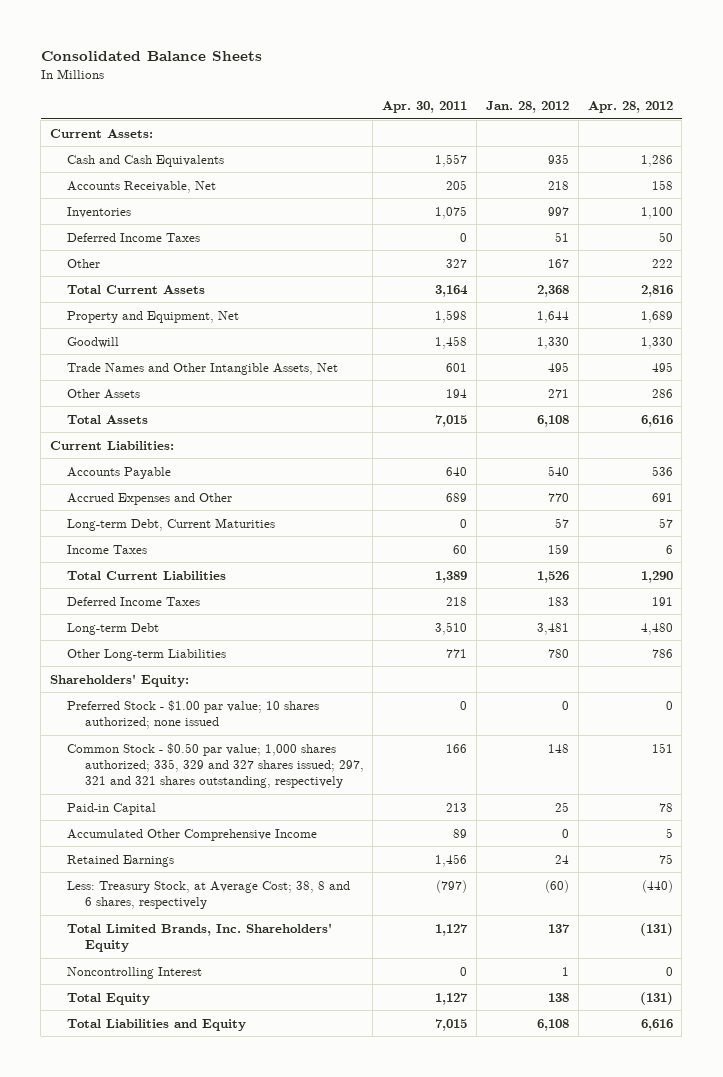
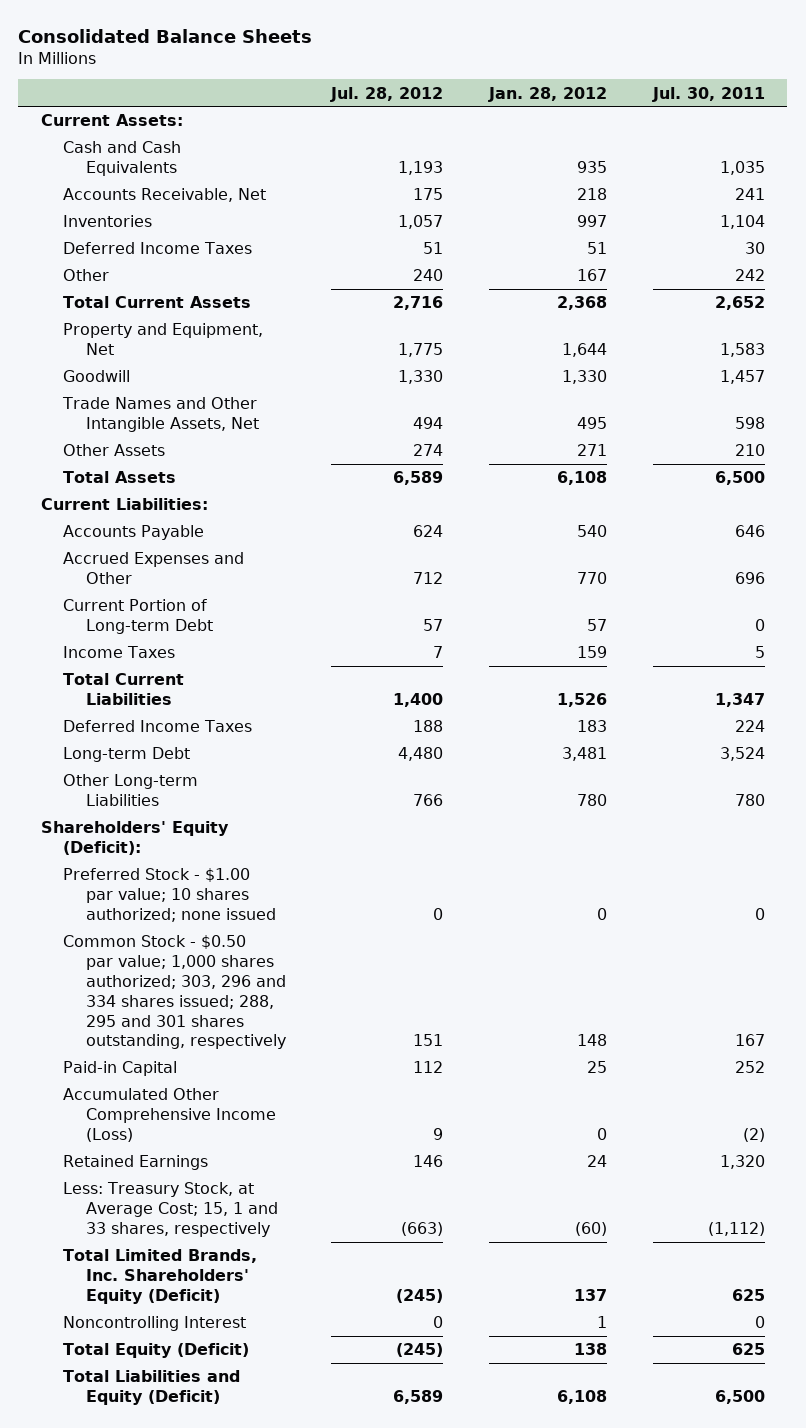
- | Apr. 30, 2011 | Jan. 28, 2012 | Apr. 28, 2012
+ | Jul. 28, 2012 | Jan. 28, 2012 | Jul. 30, 2011
- Long-term Debt, Current Maturities | 0 | 57 | 57
+ Current Portion of Long-term Debt | 57 | 57 | 0
- Shareholders' Equity:
+ Shareholders' Equity (Deficit):
- Common Stock - $0.50 par value; 1,000 shares authorized; 335, 329 and 327 shares issued; 297, 321 and 321 shares outstanding, respectively | 166 | 148 | 151
+ Common Stock - $0.50 par value; 1,000 shares authorized; 303, 296 and 334 shares issued; 288, 295 and 301 shares outstanding, respectively | 151 | 148 | 167
- Accumulated Other Comprehensive Income | 89 | 0 | 5
+ Accumulated Other Comprehensive Income (Loss) | 9 | 0 | (2)
- Less: Treasury Stock, at Average Cost; 38, 8 and 6 shares, respectively | (797) | (60) | (440)
- Total Limited Brands, Inc. Shareholders' Equity | 1,127 | 137 | (131)
+ Less: Treasury Stock, at Average Cost; 15, 1 and 33 shares, respectively | (663) | (60) | (1,112)
+ Total Limited Brands, Inc. Shareholders' Equity (Deficit) | (245) | 137 | 625
- Total Equity | 1,127 | 138 | (131)
- Total Liabilities and Equity | 7,015 | 6,108 | 6,616
+ Total Equity (Deficit) | (245) | 138 | 625
+ Total Liabilities and Equity (Deficit) | 6,589 | 6,108 | 6,500

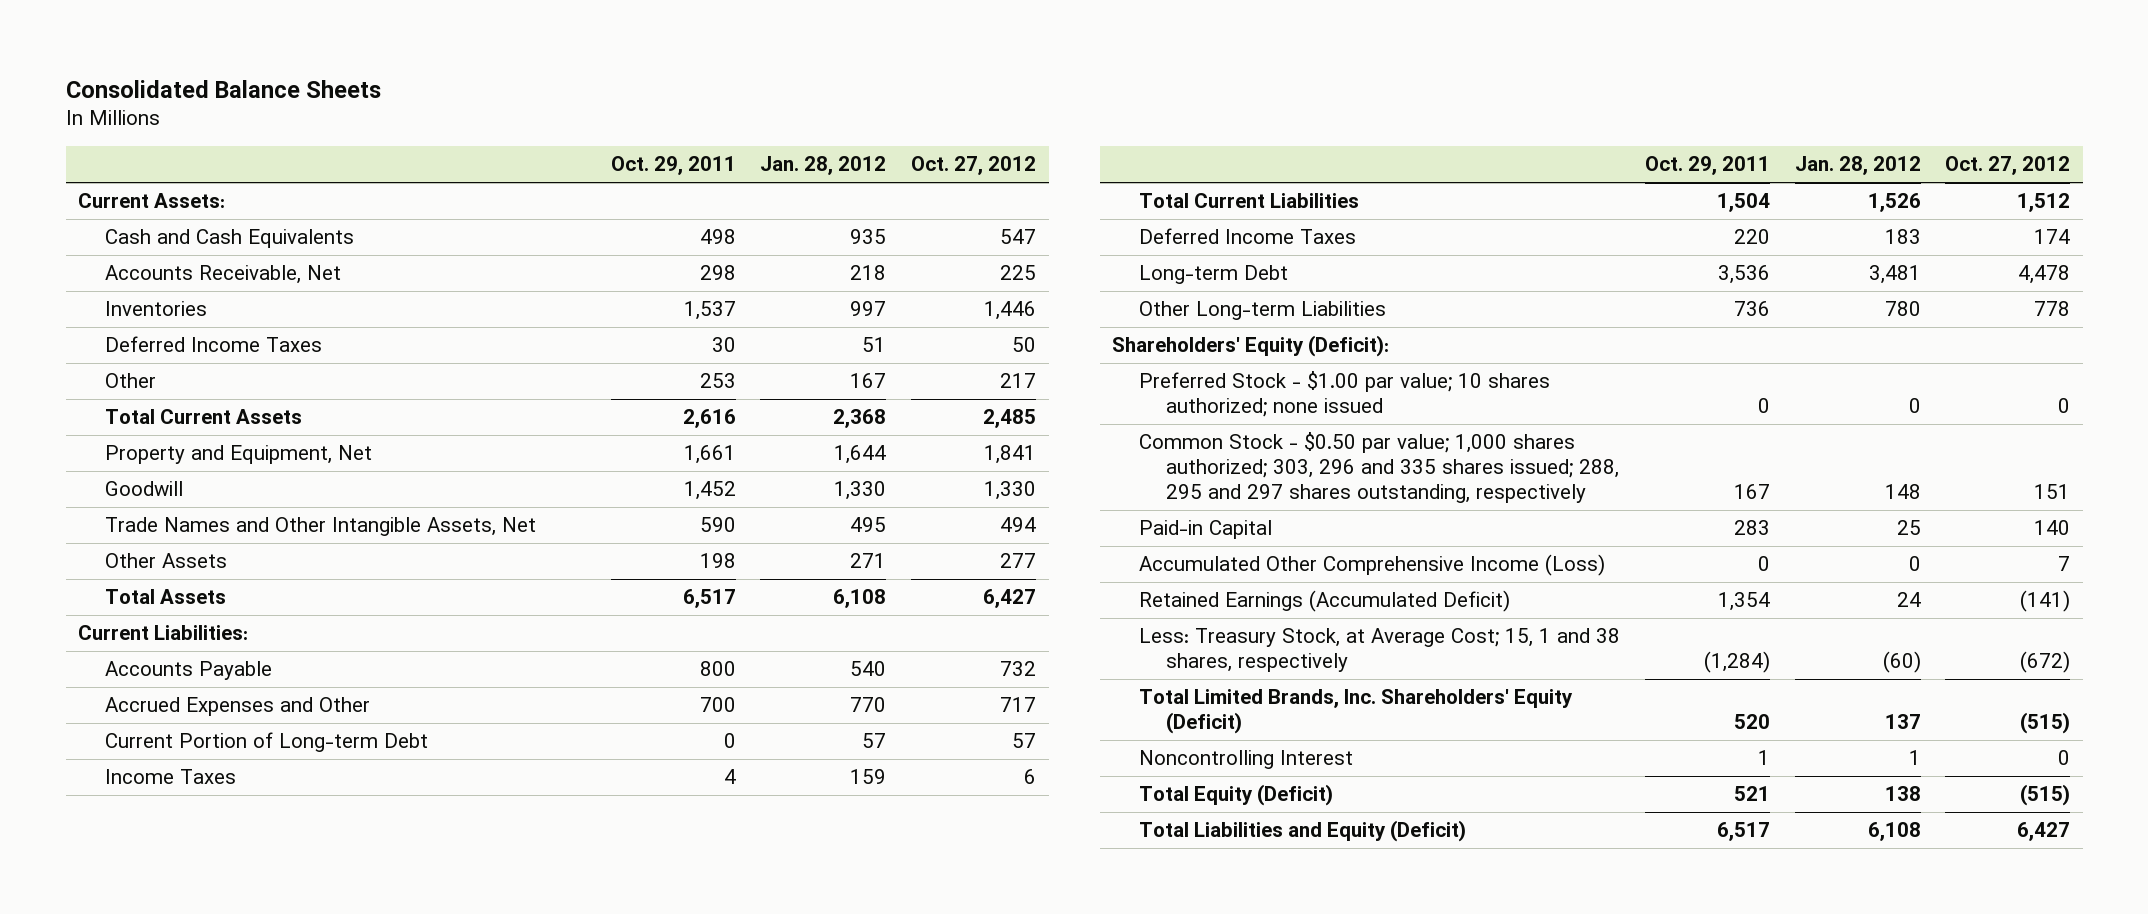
- | Jul. 28, 2012 | Jan. 28, 2012 | Jul. 30, 2011
+ | Oct. 29, 2011 | Jan. 28, 2012 | Oct. 27, 2012
- Common Stock - $0.50 par value; 1,000 shares authorized; 303, 296 and 334 shares issued; 288, 295 and 301 shares outstanding, respectively | 151 | 148 | 167
+ Common Stock - $0.50 par value; 1,000 shares authorized; 303, 296 and 335 shares issued; 288, 295 and 297 shares outstanding, respectively | 167 | 148 | 151
- Retained Earnings | 146 | 24 | 1,320
- Less: Treasury Stock, at Average Cost; 15, 1 and 33 shares, respectively | (663) | (60) | (1,112)
+ Retained Earnings (Accumulated Deficit) | 1,354 | 24 | (141)
+ Less: Treasury Stock, at Average Cost; 15, 1 and 38 shares, respectively | (1,284) | (60) | (672)

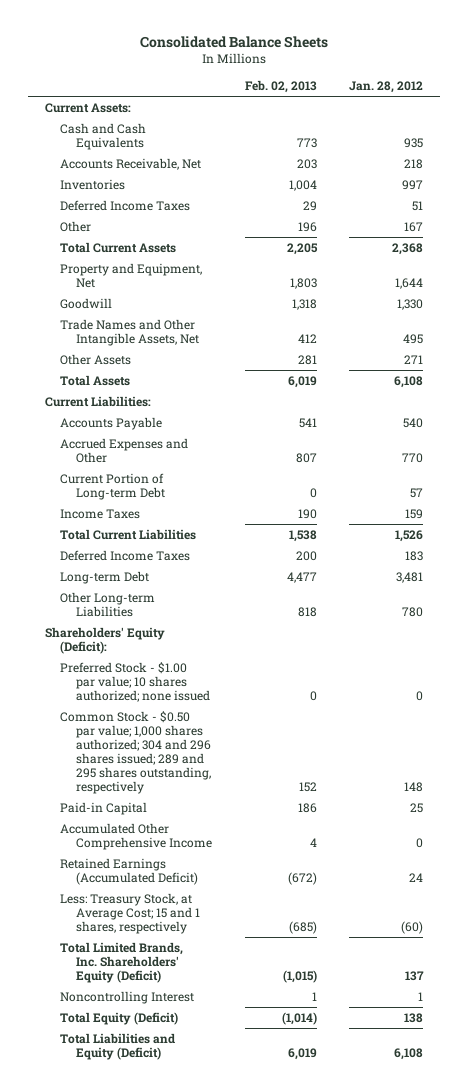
- | Oct. 29, 2011 | Jan. 28, 2012 | Oct. 27, 2012
+ | Feb. 02, 2013 | Jan. 28, 2012
- Common Stock - $0.50 par value; 1,000 shares authorized; 303, 296 and 335 shares issued; 288, 295 and 297 shares outstanding, respectively | 167 | 148 | 151
+ Common Stock - $0.50 par value; 1,000 shares authorized; 304 and 296 shares issued; 289 and 295 shares outstanding, respectively | 152 | 148
- Accumulated Other Comprehensive Income (Loss) | 0 | 0 | 7
+ Accumulated Other Comprehensive Income | 4 | 0
- Less: Treasury Stock, at Average Cost; 15, 1 and 38 shares, respectively | (1,284) | (60) | (672)
+ Less: Treasury Stock, at Average Cost; 15 and 1 shares, respectively | (685) | (60)

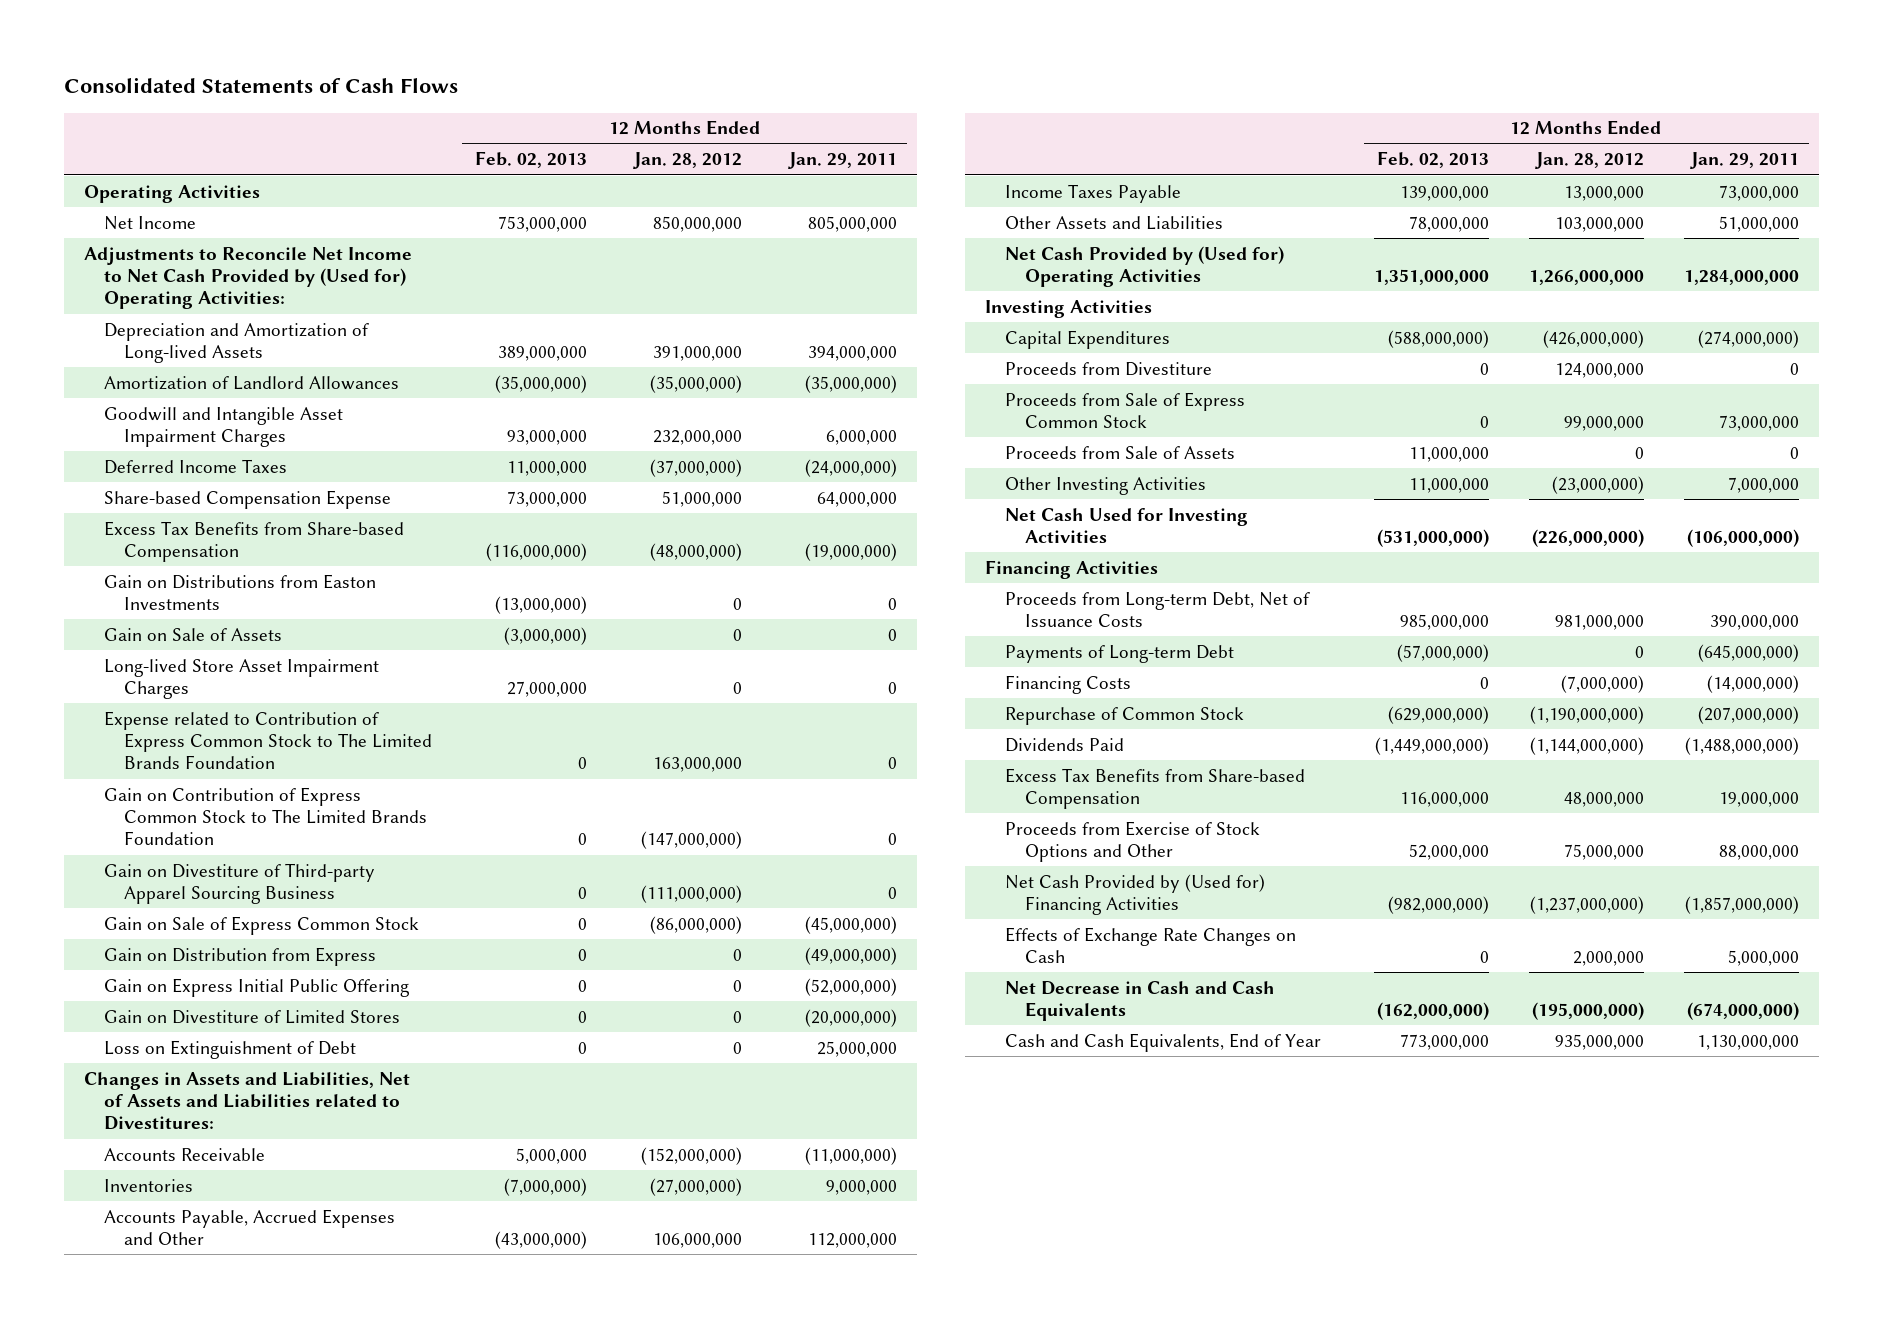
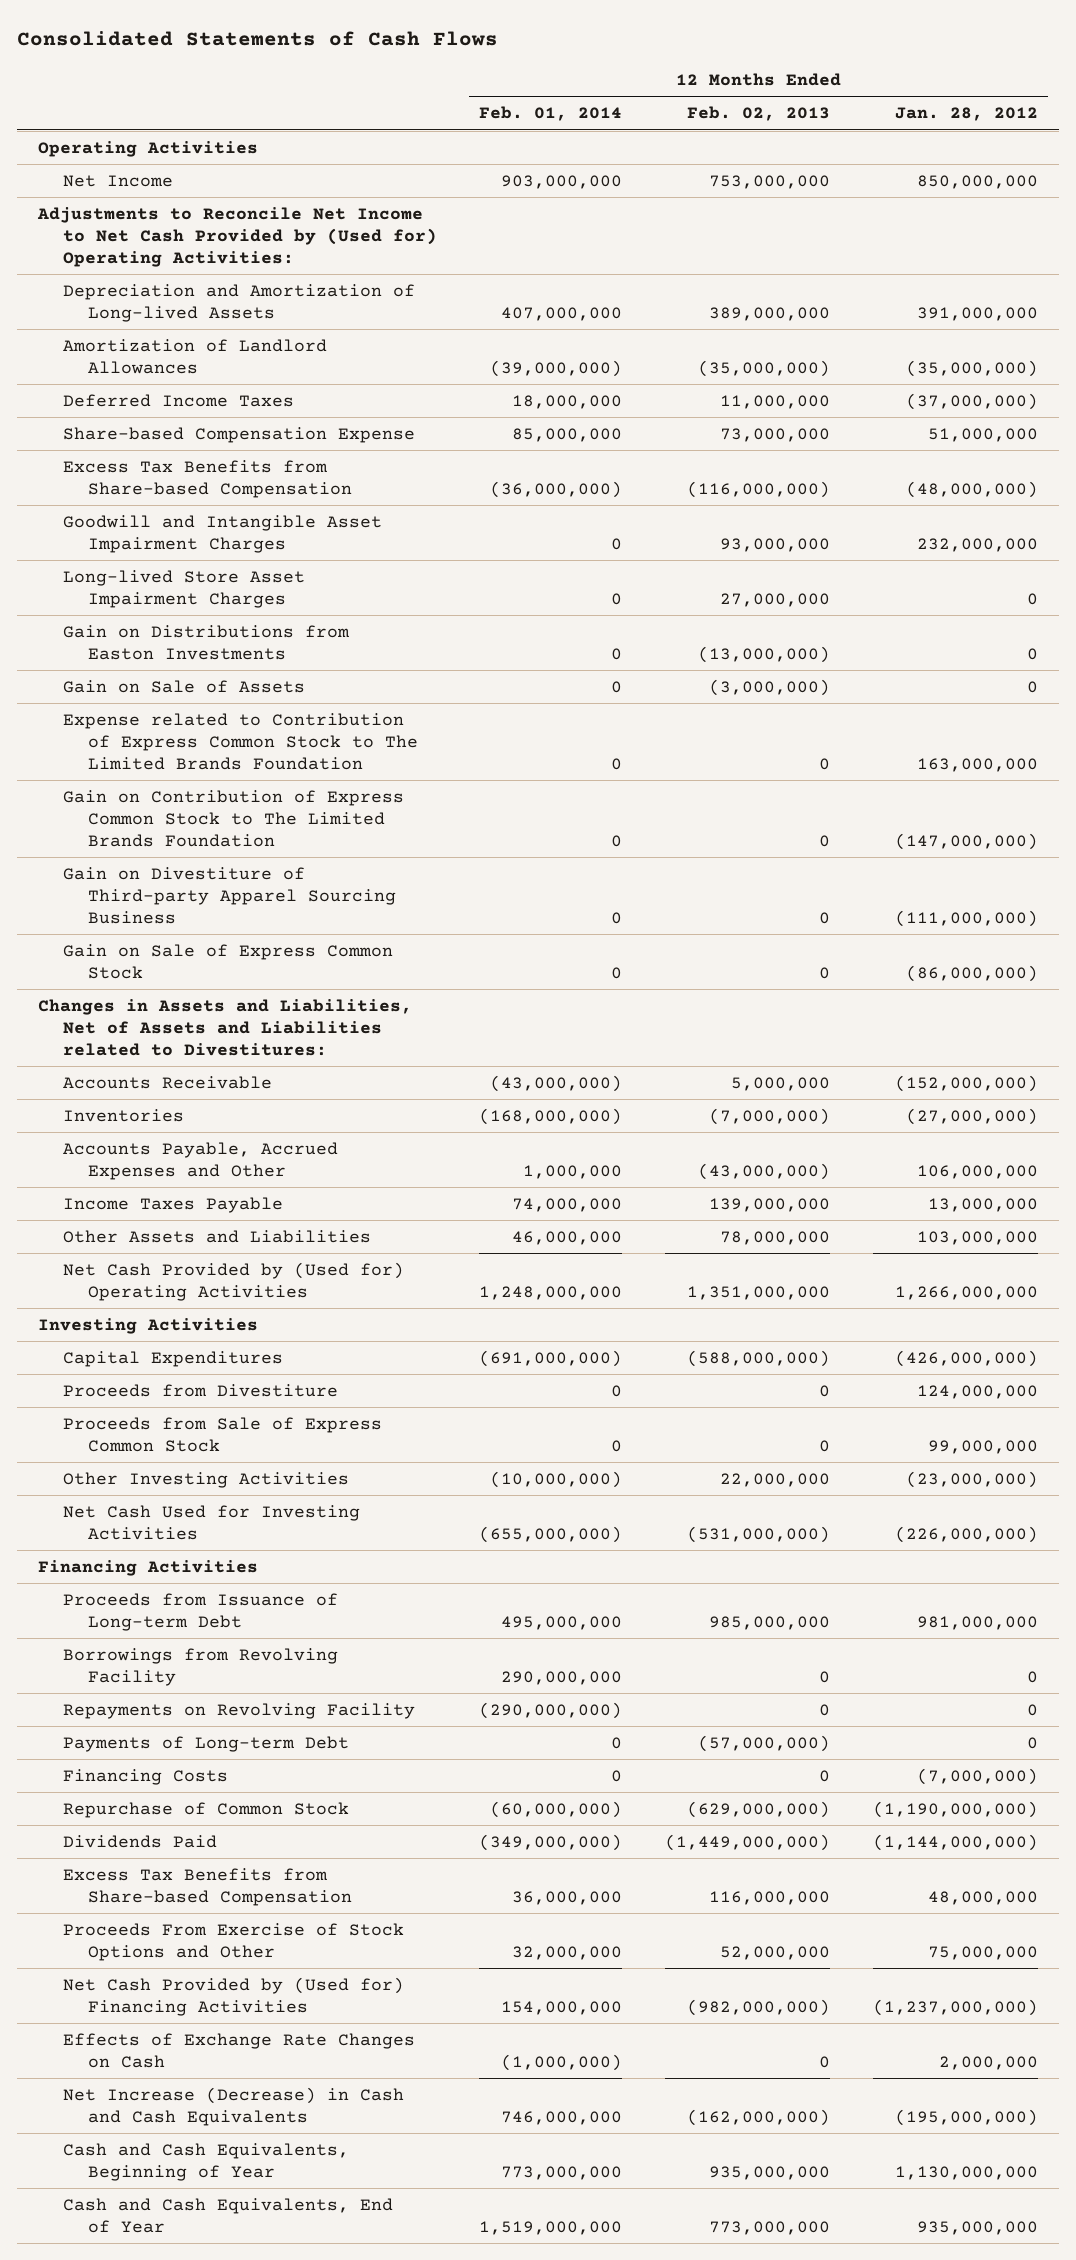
- | 12 Months Ended Feb. 02, 2013 | 12 Months Ended Jan. 28, 2012 | 12 Months Ended Jan. 29, 2011
+ | 12 Months Ended Feb. 01, 2014 | 12 Months Ended Feb. 02, 2013 | 12 Months Ended Jan. 28, 2012
moved down: Goodwill and Intangible Asset Impairment Charges | 0 | 93,000,000 | 232,000,000
moved up: Long-lived Store Asset Impairment Charges | 0 | 27,000,000 | 0
- Gain on Distribution from Express | 0 | 0 | (49,000,000)
- Gain on Express Initial Public Offering | 0 | 0 | (52,000,000)
- Gain on Divestiture of Limited Stores | 0 | 0 | (20,000,000)
- Loss on Extinguishment of Debt | 0 | 0 | 25,000,000
- Proceeds from Sale of Assets | 11,000,000 | 0 | 0
- Other Investing Activities | 11,000,000 | (23,000,000) | 7,000,000
+ Other Investing Activities | (10,000,000) | 22,000,000 | (23,000,000)
- Proceeds from Long-term Debt, Net of Issuance Costs | 985,000,000 | 981,000,000 | 390,000,000
+ Proceeds from Issuance of Long-term Debt | 495,000,000 | 985,000,000 | 981,000,000
+ Borrowings from Revolving Facility | 290,000,000 | 0 | 0
+ Repayments on Revolving Facility | (290,000,000) | 0 | 0
- Proceeds from Exercise of Stock Options and Other | 52,000,000 | 75,000,000 | 88,000,000
+ Proceeds From Exercise of Stock Options and Other | 32,000,000 | 52,000,000 | 75,000,000
- Net Decrease in Cash and Cash Equivalents | (162,000,000) | (195,000,000) | (674,000,000)
+ Net Increase (Decrease) in Cash and Cash Equivalents | 746,000,000 | (162,000,000) | (195,000,000)
+ Cash and Cash Equivalents, Beginning of Year | 773,000,000 | 935,000,000 | 1,130,000,000

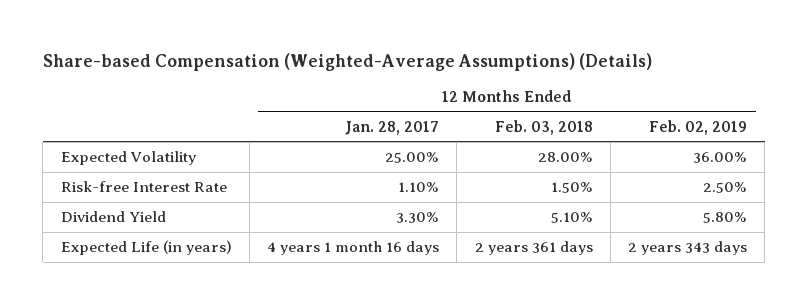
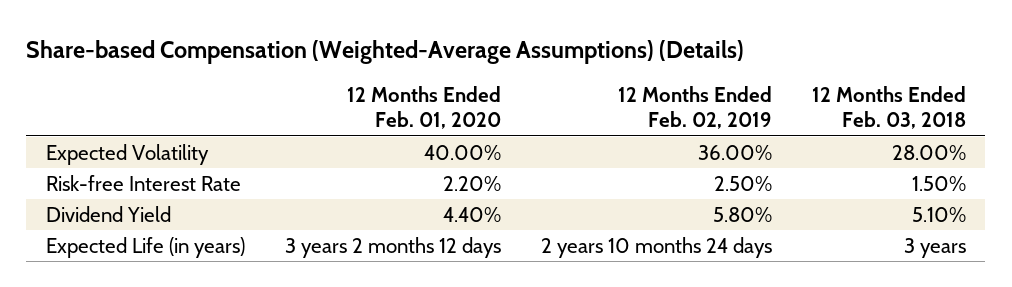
- | 12 Months Ended Jan. 28, 2017 | 12 Months Ended Feb. 03, 2018 | 12 Months Ended Feb. 02, 2019
+ | 12 Months Ended Feb. 01, 2020 | 12 Months Ended Feb. 02, 2019 | 12 Months Ended Feb. 03, 2018
- Expected Life (in years) | 4 years 1 month 16 days | 2 years 361 days | 2 years 343 days
+ Expected Life (in years) | 3 years 2 months 12 days | 2 years 10 months 24 days | 3 years

